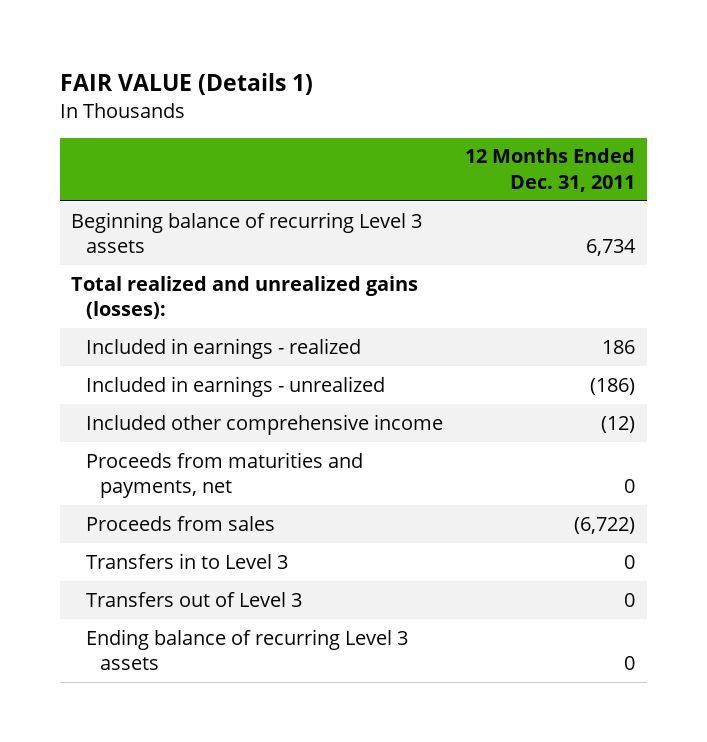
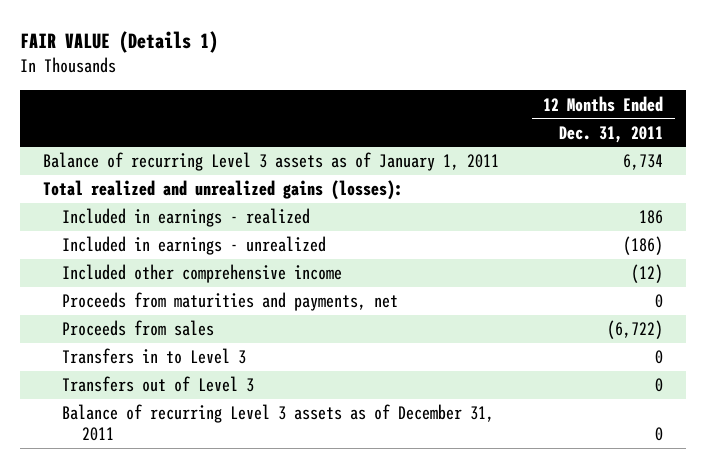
- Beginning balance of recurring Level 3 assets | 6,734
+ Balance of recurring Level 3 assets as of January 1, 2011 | 6,734
- Ending balance of recurring Level 3 assets | 0
+ Balance of recurring Level 3 assets as of December 31, 2011 | 0

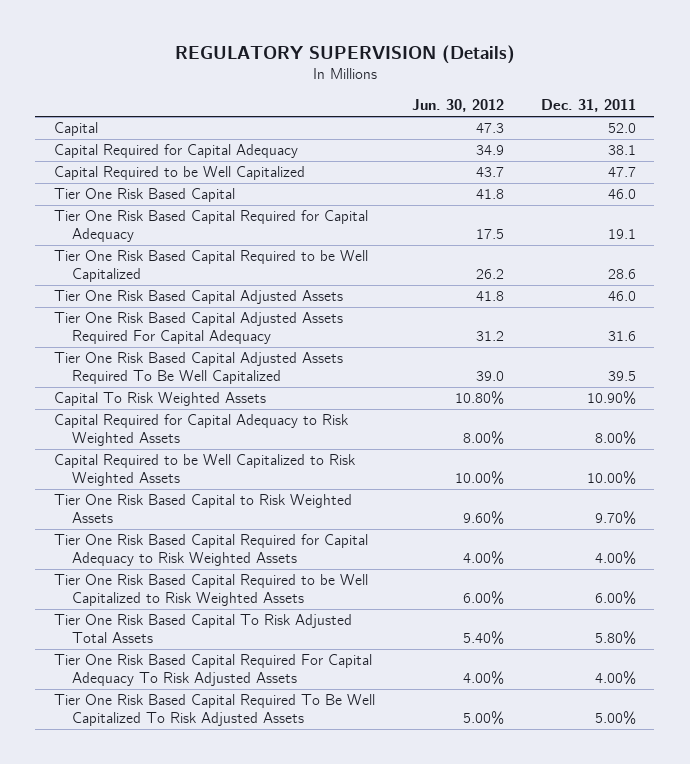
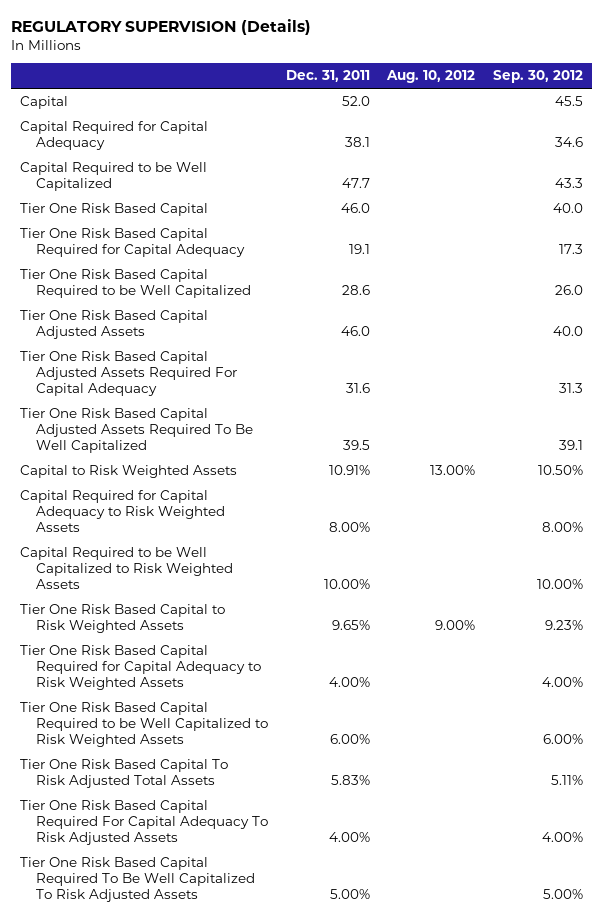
- | Jun. 30, 2012 | Dec. 31, 2011
+ | Dec. 31, 2011 | Aug. 10, 2012 | Sep. 30, 2012
- Capital To Risk Weighted Assets | 10.80% | 10.90%
+ Capital to Risk Weighted Assets | 10.91% | 13.00% | 10.50%
- Tier One Risk Based Capital to Risk Weighted Assets | 9.60% | 9.70%
+ Tier One Risk Based Capital to Risk Weighted Assets | 9.65% | 9.00% | 9.23%
- Tier One Risk Based Capital To Risk Adjusted Total Assets | 5.40% | 5.80%
+ Tier One Risk Based Capital To Risk Adjusted Total Assets | 5.83% | | 5.11%

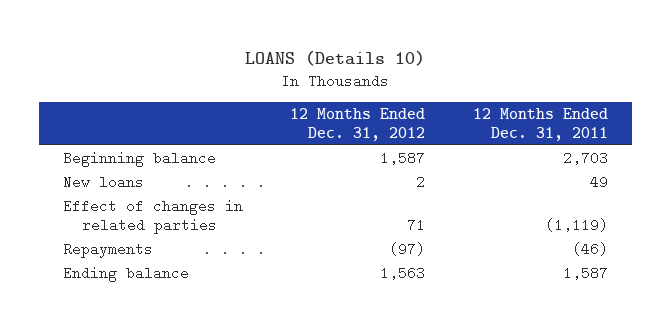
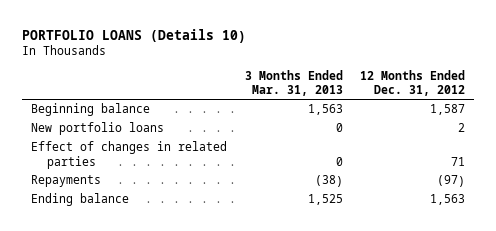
- LOANS (Details 10)
+ PORTFOLIO LOANS (Details 10)
- | 12 Months Ended Dec. 31, 2012 | 12 Months Ended Dec. 31, 2011
+ | 3 Months Ended Mar. 31, 2013 | 12 Months Ended Dec. 31, 2012
- New loans | 2 | 49
+ New portfolio loans | 0 | 2

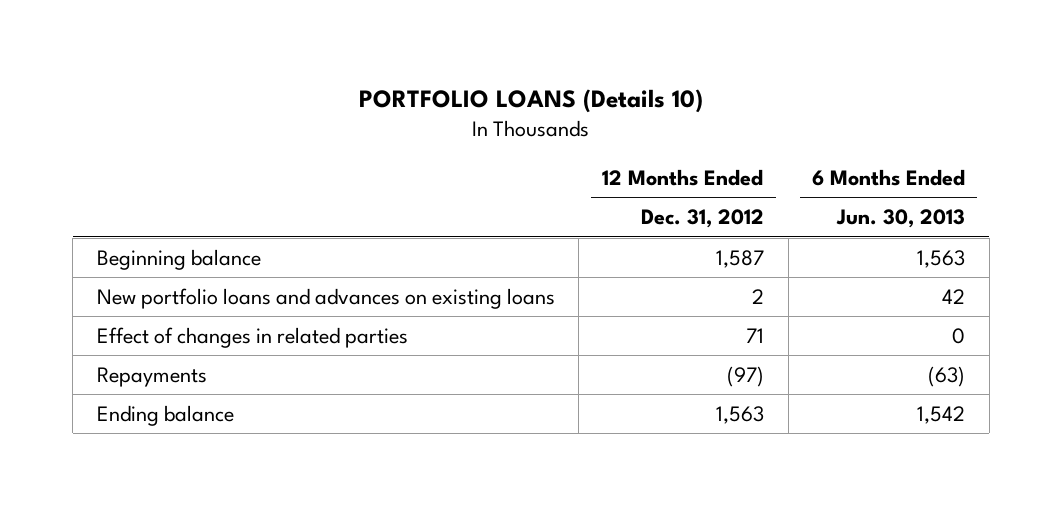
- | 3 Months Ended Mar. 31, 2013 | 12 Months Ended Dec. 31, 2012
+ | 12 Months Ended Dec. 31, 2012 | 6 Months Ended Jun. 30, 2013
- New portfolio loans | 0 | 2
+ New portfolio loans and advances on existing loans | 2 | 42

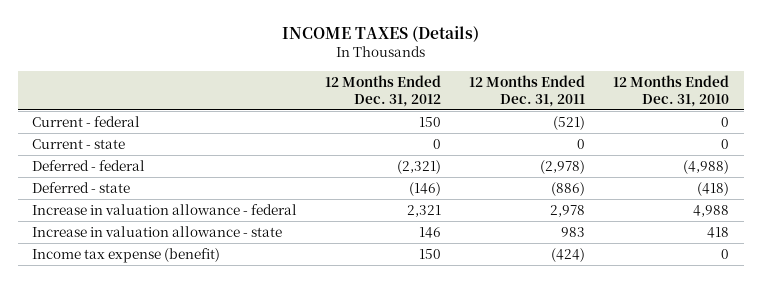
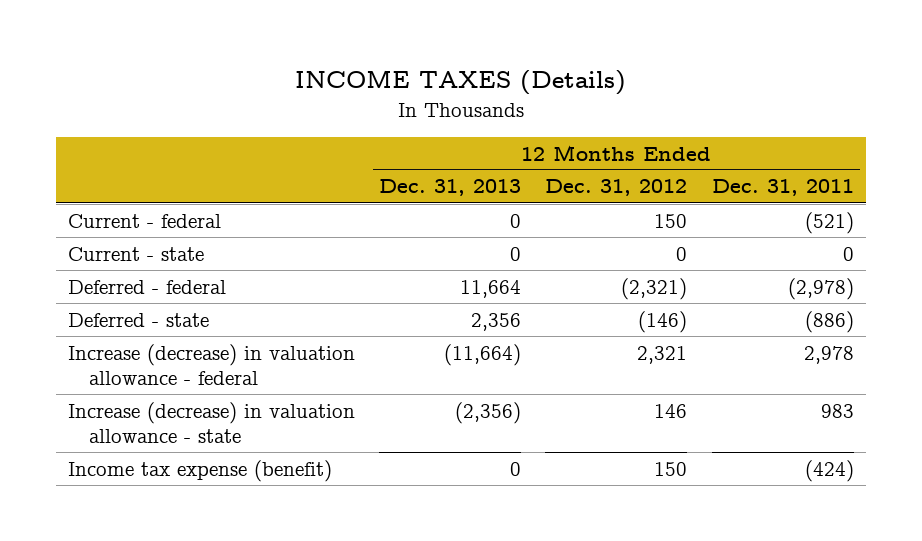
- | 12 Months Ended Dec. 31, 2012 | 12 Months Ended Dec. 31, 2011 | 12 Months Ended Dec. 31, 2010
+ | 12 Months Ended Dec. 31, 2013 | 12 Months Ended Dec. 31, 2012 | 12 Months Ended Dec. 31, 2011
- Increase in valuation allowance - federal | 2,321 | 2,978 | 4,988
- Increase in valuation allowance - state | 146 | 983 | 418
+ Increase (decrease) in valuation allowance - federal | (11,664) | 2,321 | 2,978
+ Increase (decrease) in valuation allowance - state | (2,356) | 146 | 983

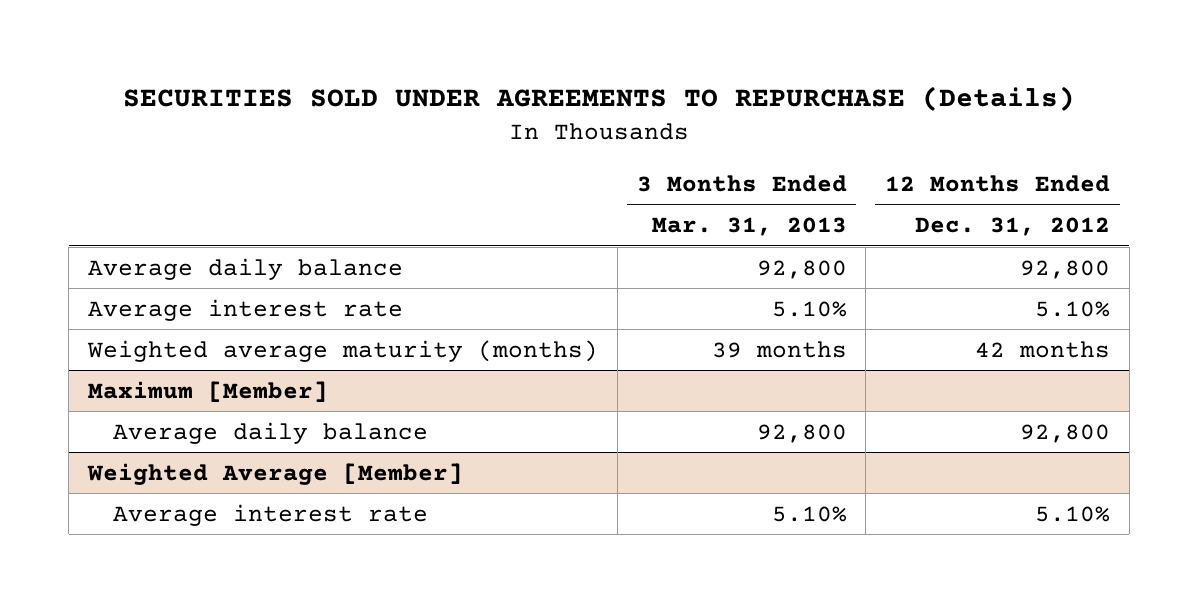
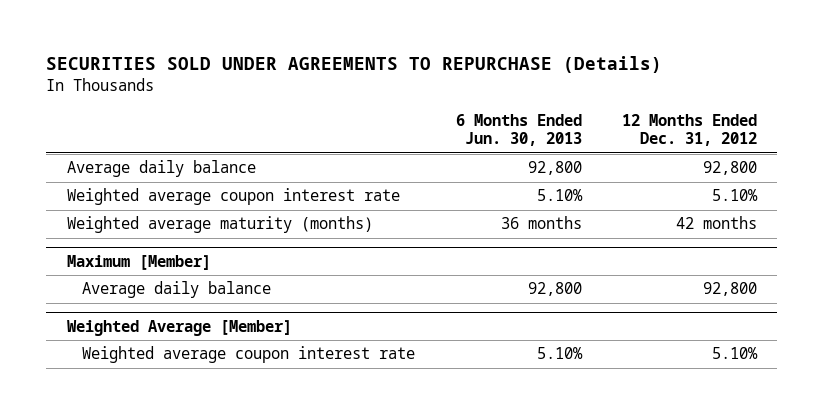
- | 3 Months Ended Mar. 31, 2013 | 12 Months Ended Dec. 31, 2012
+ | 6 Months Ended Jun. 30, 2013 | 12 Months Ended Dec. 31, 2012
- Average interest rate | 5.10% | 5.10%
+ Weighted average coupon interest rate | 5.10% | 5.10%
@ Weighted Average [Member]
- Average interest rate | 5.10% | 5.10%
+ Weighted average coupon interest rate | 5.10% | 5.10%

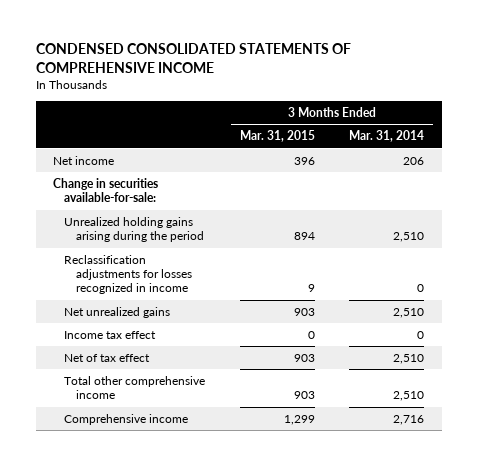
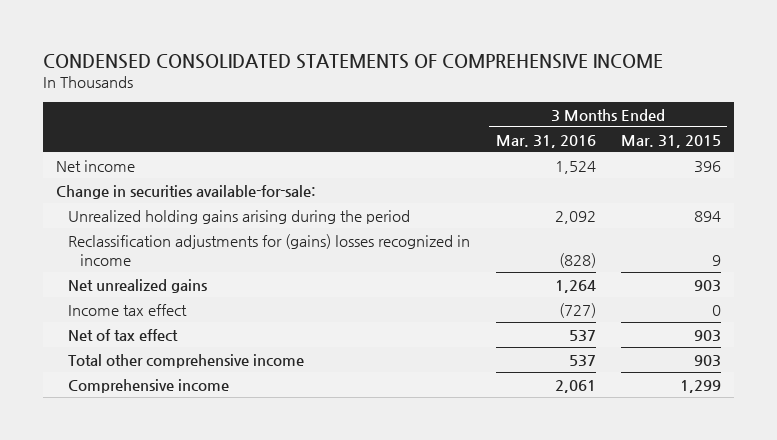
- | 3 Months Ended Mar. 31, 2015 | 3 Months Ended Mar. 31, 2014
+ | 3 Months Ended Mar. 31, 2016 | 3 Months Ended Mar. 31, 2015
- Reclassification adjustments for losses recognized in income | 9 | 0
+ Reclassification adjustments for (gains) losses recognized in income | (828) | 9

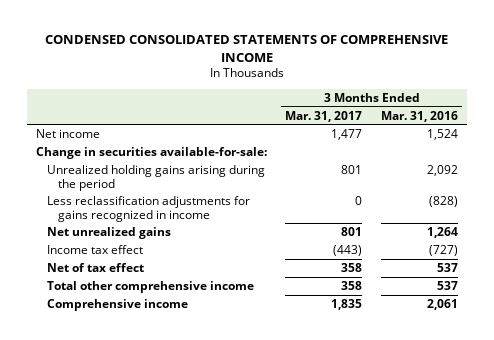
- | 3 Months Ended Mar. 31, 2016 | 3 Months Ended Mar. 31, 2015
+ | 3 Months Ended Mar. 31, 2017 | 3 Months Ended Mar. 31, 2016
- Reclassification adjustments for (gains) losses recognized in income | (828) | 9
+ Less reclassification adjustments for gains recognized in income | 0 | (828)

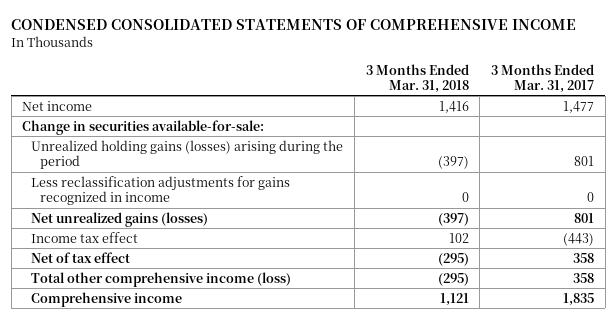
- | 3 Months Ended Mar. 31, 2017 | 3 Months Ended Mar. 31, 2016
+ | 3 Months Ended Mar. 31, 2018 | 3 Months Ended Mar. 31, 2017
- Unrealized holding gains arising during the period | 801 | 2,092
+ Unrealized holding gains (losses) arising during the period | (397) | 801
- Net unrealized gains | 801 | 1,264
+ Net unrealized gains (losses) | (397) | 801
- Total other comprehensive income | 358 | 537
+ Total other comprehensive income (loss) | (295) | 358

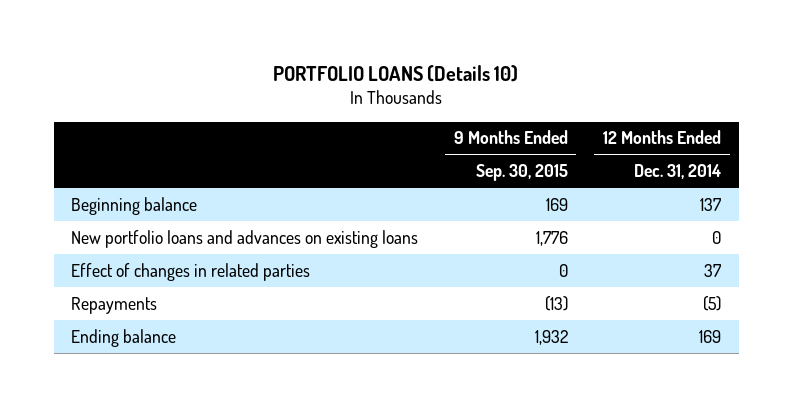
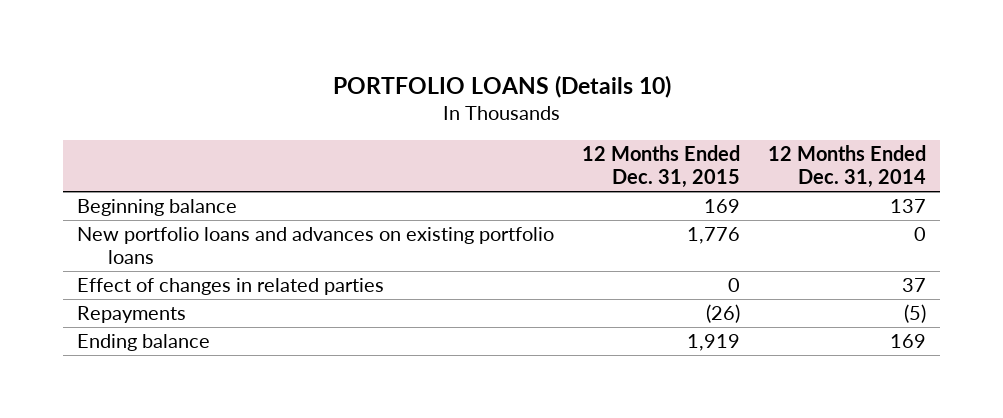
- | 9 Months Ended Sep. 30, 2015 | 12 Months Ended Dec. 31, 2014
+ | 12 Months Ended Dec. 31, 2015 | 12 Months Ended Dec. 31, 2014
- New portfolio loans and advances on existing loans | 1,776 | 0
+ New portfolio loans and advances on existing portfolio loans | 1,776 | 0

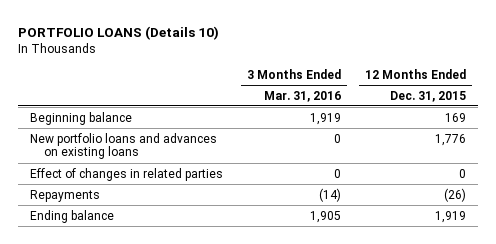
- | 12 Months Ended Dec. 31, 2015 | 12 Months Ended Dec. 31, 2014
+ | 3 Months Ended Mar. 31, 2016 | 12 Months Ended Dec. 31, 2015
- New portfolio loans and advances on existing portfolio loans | 1,776 | 0
+ New portfolio loans and advances on existing loans | 0 | 1,776

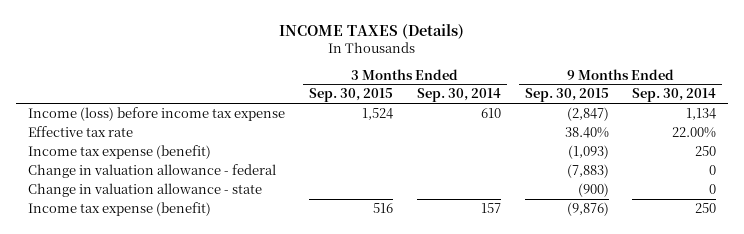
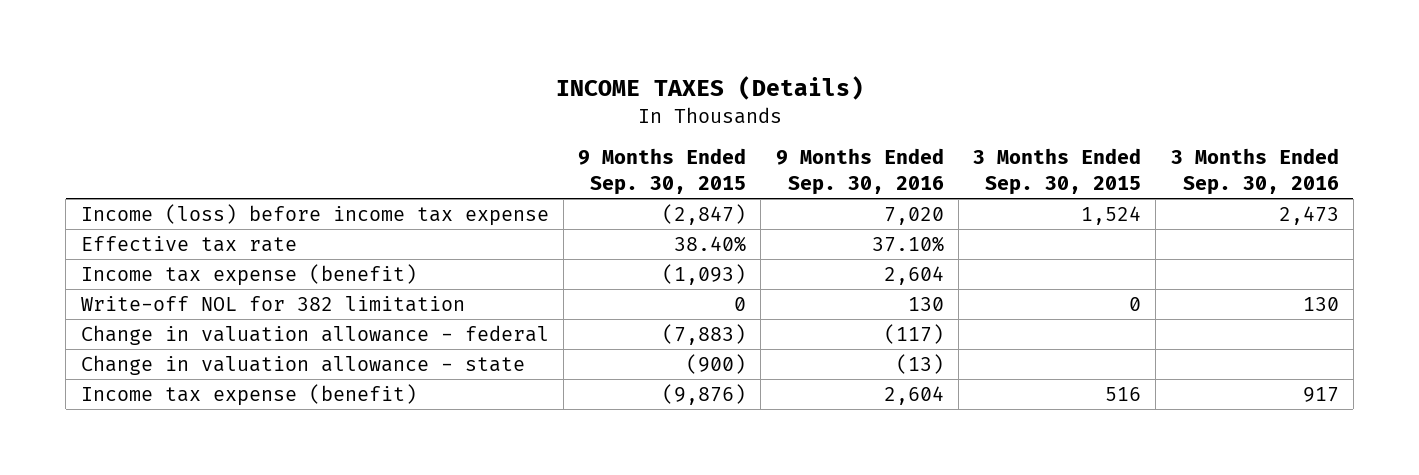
- | 3 Months Ended Sep. 30, 2015 | 3 Months Ended Sep. 30, 2014 | 9 Months Ended Sep. 30, 2015 | 9 Months Ended Sep. 30, 2014
+ | 9 Months Ended Sep. 30, 2015 | 9 Months Ended Sep. 30, 2016 | 3 Months Ended Sep. 30, 2015 | 3 Months Ended Sep. 30, 2016
+ Write-off NOL for 382 limitation | 0 | 130 | 0 | 130

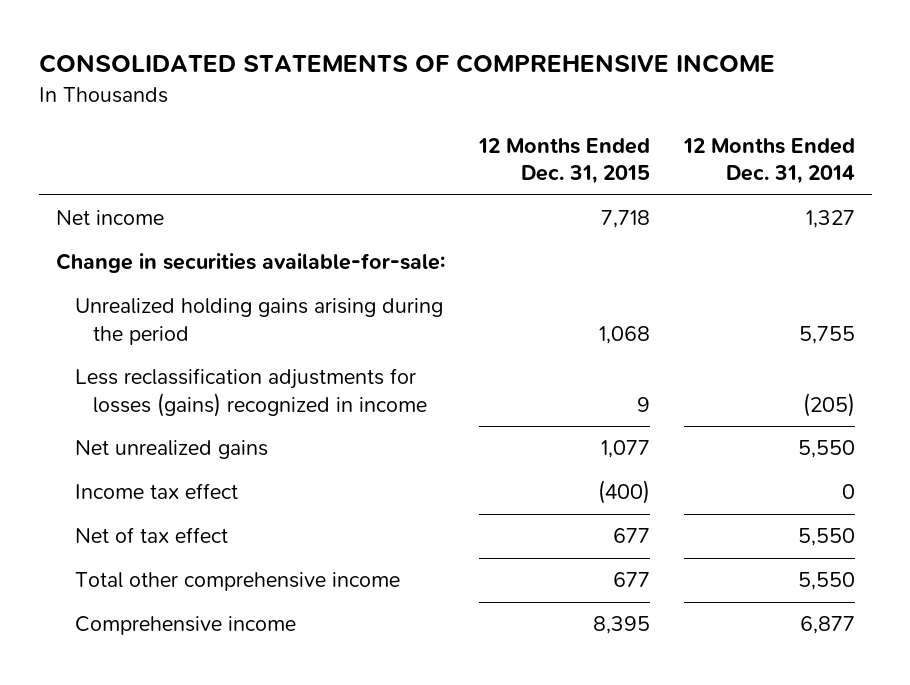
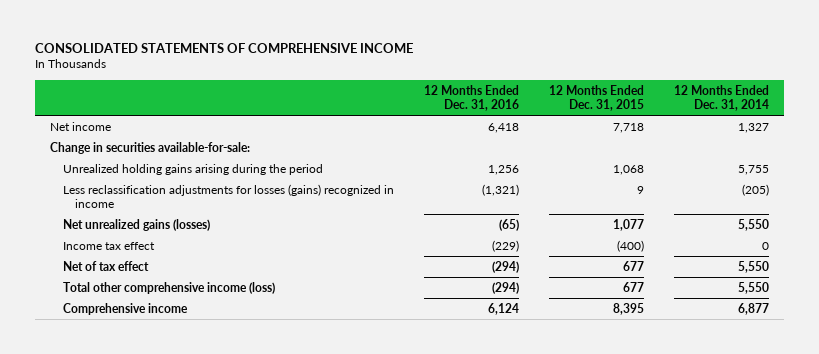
- | 12 Months Ended Dec. 31, 2015 | 12 Months Ended Dec. 31, 2014
+ | 12 Months Ended Dec. 31, 2016 | 12 Months Ended Dec. 31, 2015 | 12 Months Ended Dec. 31, 2014
- Net unrealized gains | 1,077 | 5,550
+ Net unrealized gains (losses) | (65) | 1,077 | 5,550
- Total other comprehensive income | 677 | 5,550
+ Total other comprehensive income (loss) | (294) | 677 | 5,550

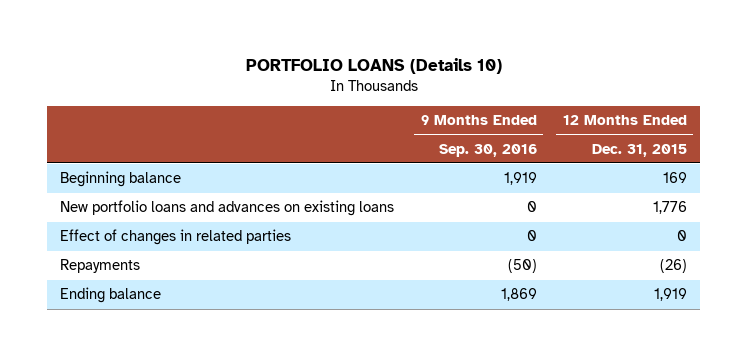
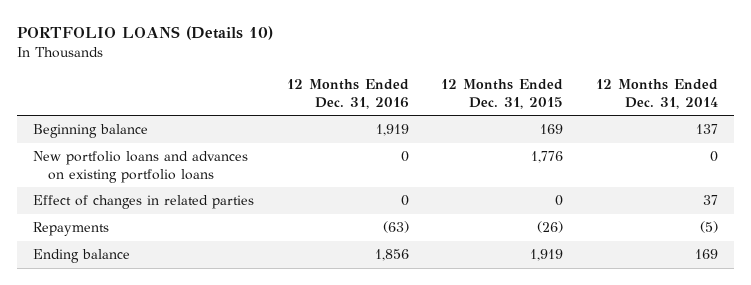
- | 9 Months Ended Sep. 30, 2016 | 12 Months Ended Dec. 31, 2015
+ | 12 Months Ended Dec. 31, 2016 | 12 Months Ended Dec. 31, 2015 | 12 Months Ended Dec. 31, 2014
- New portfolio loans and advances on existing loans | 0 | 1,776
+ New portfolio loans and advances on existing portfolio loans | 0 | 1,776 | 0

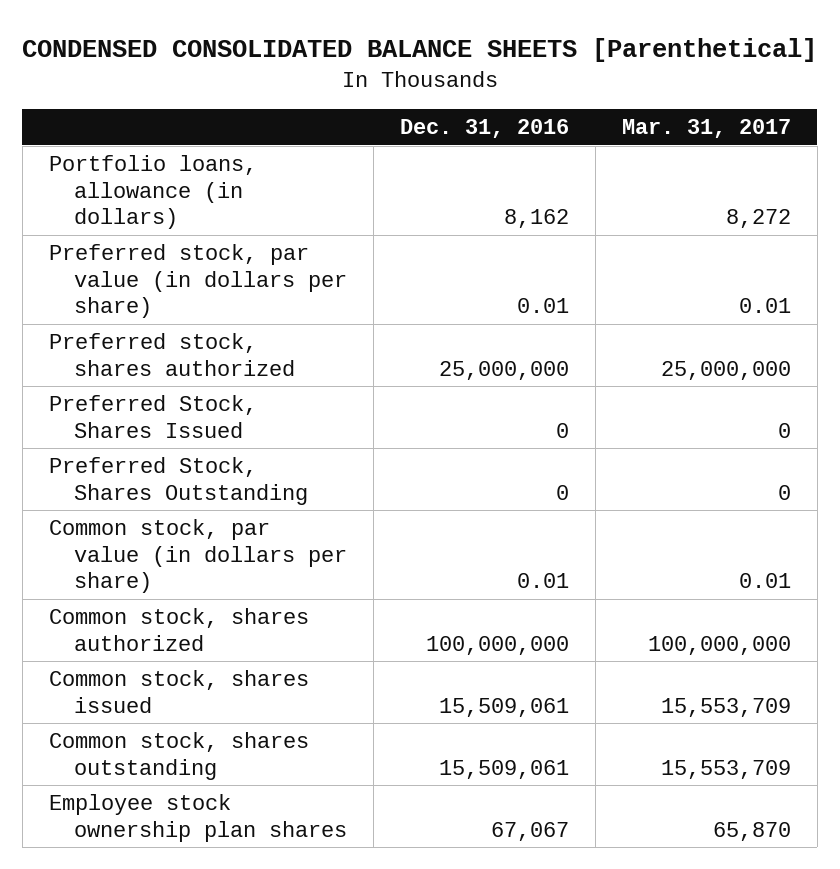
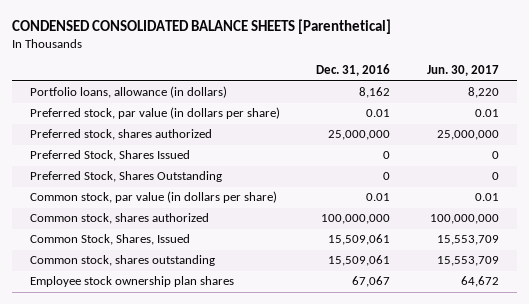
- | Dec. 31, 2016 | Mar. 31, 2017
+ | Dec. 31, 2016 | Jun. 30, 2017
- Common stock, shares issued | 15,509,061 | 15,553,709
+ Common Stock, Shares, Issued | 15,509,061 | 15,553,709

